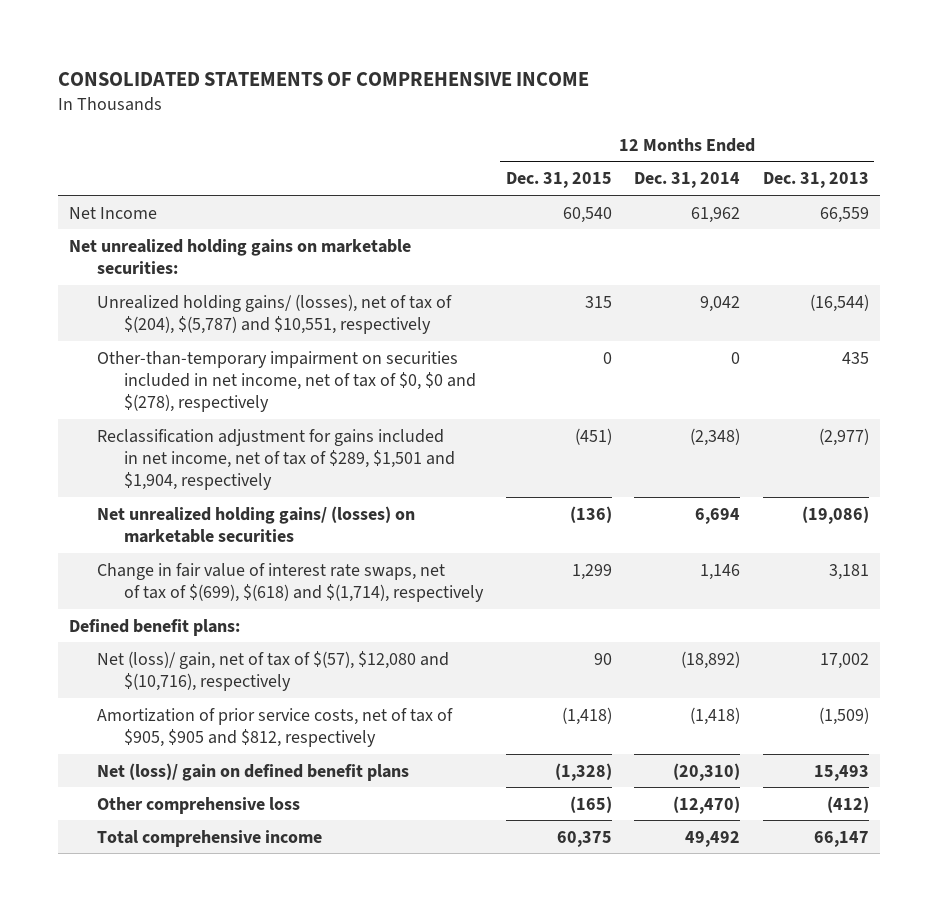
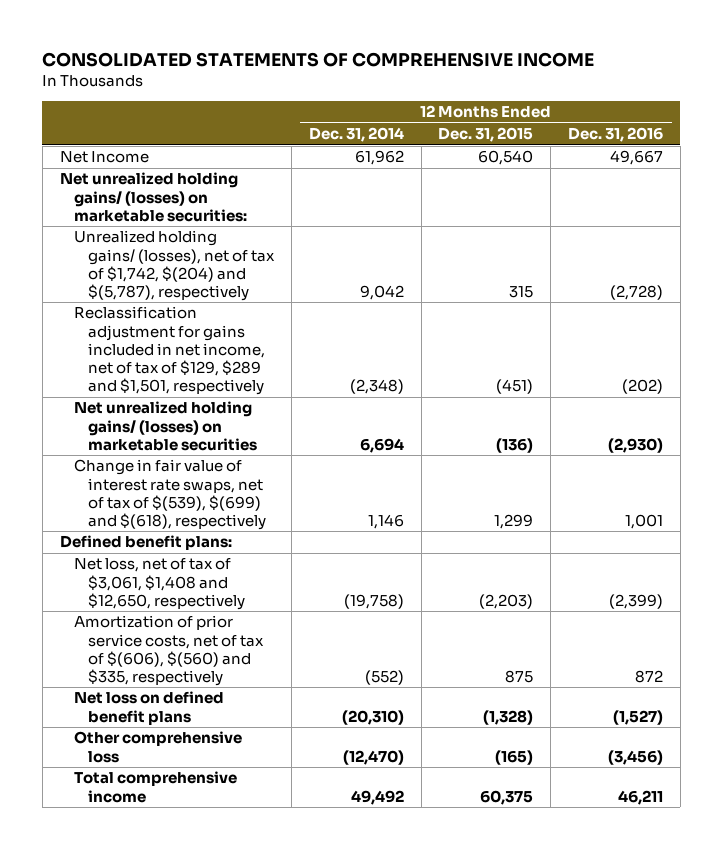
- | 12 Months Ended Dec. 31, 2015 | 12 Months Ended Dec. 31, 2014 | 12 Months Ended Dec. 31, 2013
+ | 12 Months Ended Dec. 31, 2014 | 12 Months Ended Dec. 31, 2015 | 12 Months Ended Dec. 31, 2016
- Net unrealized holding gains on marketable securities:
- Unrealized holding gains/ (losses), net of tax of $(204), $(5,787) and $10,551, respectively | 315 | 9,042 | (16,544)
- Other-than-temporary impairment on securities included in net income, net of tax of $0, $0 and $(278), respectively | 0 | 0 | 435
- Reclassification adjustment for gains included in net income, net of tax of $289, $1,501 and $1,904, respectively | (451) | (2,348) | (2,977)
+ Net unrealized holding gains/ (losses) on marketable securities:
+ Unrealized holding gains/ (losses), net of tax of $1,742, $(204) and $(5,787), respectively | 9,042 | 315 | (2,728)
+ Reclassification adjustment for gains included in net income, net of tax of $129, $289 and $1,501, respectively | (2,348) | (451) | (202)
- Change in fair value of interest rate swaps, net of tax of $(699), $(618) and $(1,714), respectively | 1,299 | 1,146 | 3,181
+ Change in fair value of interest rate swaps, net of tax of $(539), $(699) and $(618), respectively | 1,146 | 1,299 | 1,001
- Net (loss)/ gain, net of tax of $(57), $12,080 and $(10,716), respectively | 90 | (18,892) | 17,002
- Amortization of prior service costs, net of tax of $905, $905 and $812, respectively | (1,418) | (1,418) | (1,509)
- Net (loss)/ gain on defined benefit plans | (1,328) | (20,310) | 15,493
+ Net loss, net of tax of $3,061, $1,408 and $12,650, respectively | (19,758) | (2,203) | (2,399)
+ Amortization of prior service costs, net of tax of $(606), $(560) and $335, respectively | (552) | 875 | 872
+ Net loss on defined benefit plans | (20,310) | (1,328) | (1,527)

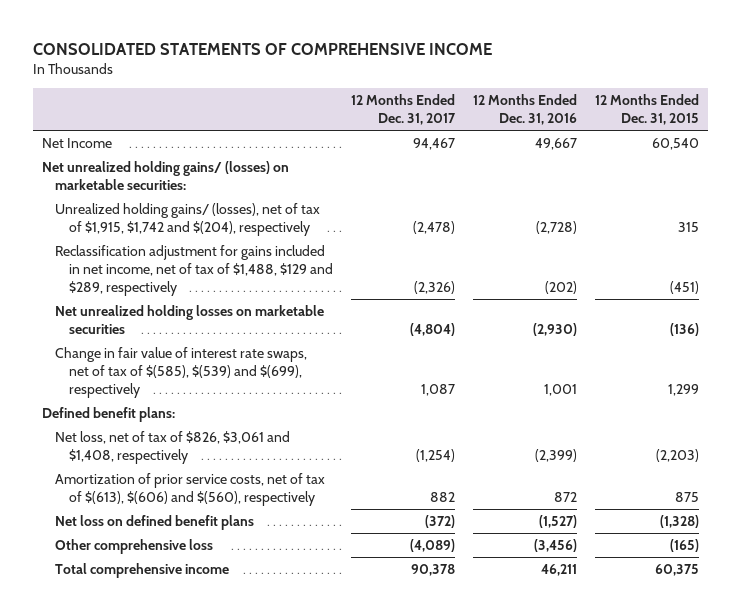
- | 12 Months Ended Dec. 31, 2014 | 12 Months Ended Dec. 31, 2015 | 12 Months Ended Dec. 31, 2016
+ | 12 Months Ended Dec. 31, 2017 | 12 Months Ended Dec. 31, 2016 | 12 Months Ended Dec. 31, 2015
- Unrealized holding gains/ (losses), net of tax of $1,742, $(204) and $(5,787), respectively | 9,042 | 315 | (2,728)
- Reclassification adjustment for gains included in net income, net of tax of $129, $289 and $1,501, respectively | (2,348) | (451) | (202)
- Net unrealized holding gains/ (losses) on marketable securities | 6,694 | (136) | (2,930)
- Change in fair value of interest rate swaps, net of tax of $(539), $(699) and $(618), respectively | 1,146 | 1,299 | 1,001
+ Unrealized holding gains/ (losses), net of tax of $1,915, $1,742 and $(204), respectively | (2,478) | (2,728) | 315
+ Reclassification adjustment for gains included in net income, net of tax of $1,488, $129 and $289, respectively | (2,326) | (202) | (451)
+ Net unrealized holding losses on marketable securities | (4,804) | (2,930) | (136)
+ Change in fair value of interest rate swaps, net of tax of $(585), $(539) and $(699), respectively | 1,087 | 1,001 | 1,299
- Net loss, net of tax of $3,061, $1,408 and $12,650, respectively | (19,758) | (2,203) | (2,399)
- Amortization of prior service costs, net of tax of $(606), $(560) and $335, respectively | (552) | 875 | 872
+ Net loss, net of tax of $826, $3,061 and $1,408, respectively | (1,254) | (2,399) | (2,203)
+ Amortization of prior service costs, net of tax of $(613), $(606) and $(560), respectively | 882 | 872 | 875

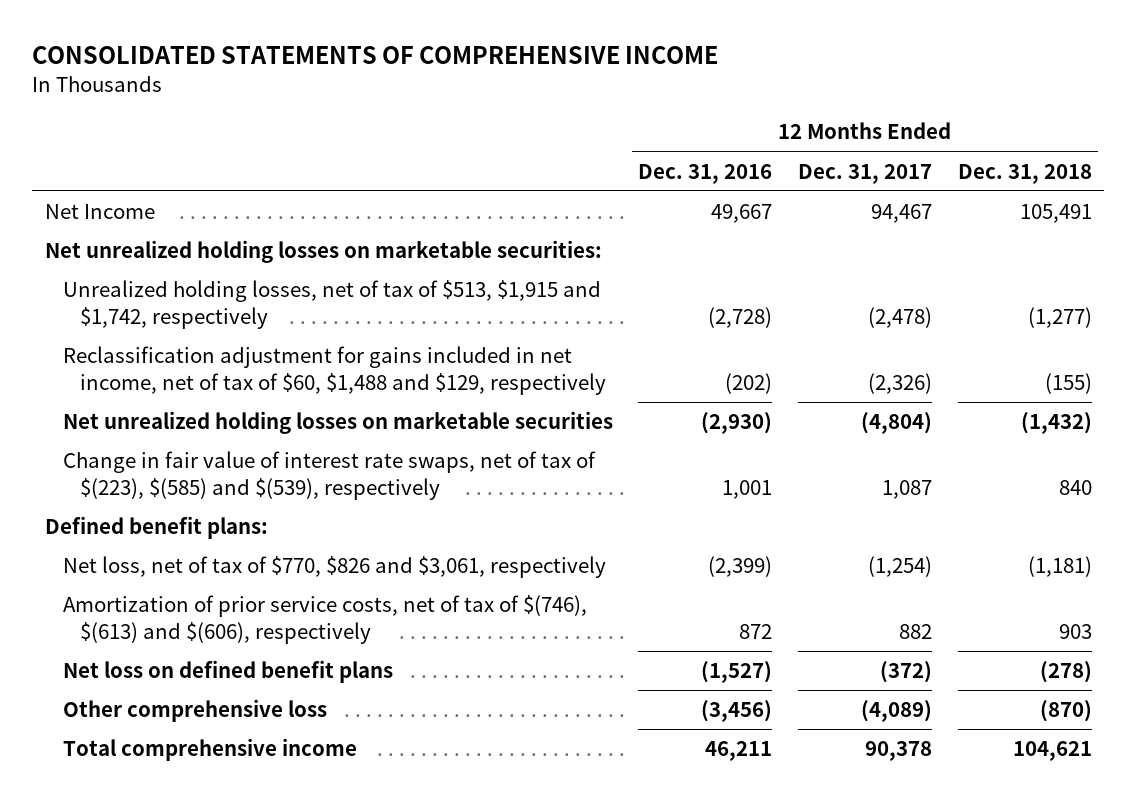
- | 12 Months Ended Dec. 31, 2017 | 12 Months Ended Dec. 31, 2016 | 12 Months Ended Dec. 31, 2015
+ | 12 Months Ended Dec. 31, 2016 | 12 Months Ended Dec. 31, 2017 | 12 Months Ended Dec. 31, 2018
- Net unrealized holding gains/ (losses) on marketable securities:
- Unrealized holding gains/ (losses), net of tax of $1,915, $1,742 and $(204), respectively | (2,478) | (2,728) | 315
- Reclassification adjustment for gains included in net income, net of tax of $1,488, $129 and $289, respectively | (2,326) | (202) | (451)
+ Net unrealized holding losses on marketable securities:
+ Unrealized holding losses, net of tax of $513, $1,915 and $1,742, respectively | (2,728) | (2,478) | (1,277)
+ Reclassification adjustment for gains included in net income, net of tax of $60, $1,488 and $129, respectively | (202) | (2,326) | (155)
- Change in fair value of interest rate swaps, net of tax of $(585), $(539) and $(699), respectively | 1,087 | 1,001 | 1,299
+ Change in fair value of interest rate swaps, net of tax of $(223), $(585) and $(539), respectively | 1,001 | 1,087 | 840
- Net loss, net of tax of $826, $3,061 and $1,408, respectively | (1,254) | (2,399) | (2,203)
- Amortization of prior service costs, net of tax of $(613), $(606) and $(560), respectively | 882 | 872 | 875
+ Net loss, net of tax of $770, $826 and $3,061, respectively | (2,399) | (1,254) | (1,181)
+ Amortization of prior service costs, net of tax of $(746), $(613) and $(606), respectively | 872 | 882 | 903

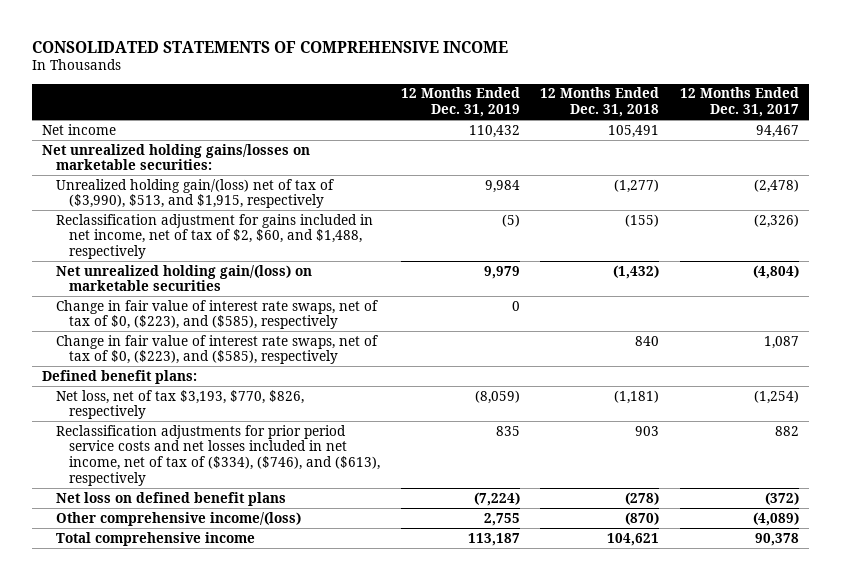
- | 12 Months Ended Dec. 31, 2016 | 12 Months Ended Dec. 31, 2017 | 12 Months Ended Dec. 31, 2018
+ | 12 Months Ended Dec. 31, 2019 | 12 Months Ended Dec. 31, 2018 | 12 Months Ended Dec. 31, 2017
- Net Income | 49,667 | 94,467 | 105,491
- Net unrealized holding losses on marketable securities:
- Unrealized holding losses, net of tax of $513, $1,915 and $1,742, respectively | (2,728) | (2,478) | (1,277)
- Reclassification adjustment for gains included in net income, net of tax of $60, $1,488 and $129, respectively | (202) | (2,326) | (155)
- Net unrealized holding losses on marketable securities | (2,930) | (4,804) | (1,432)
- Change in fair value of interest rate swaps, net of tax of $(223), $(585) and $(539), respectively | 1,001 | 1,087 | 840
+ Net income | 110,432 | 105,491 | 94,467
+ Net unrealized holding gains/losses on marketable securities:
+ Unrealized holding gain/(loss) net of tax of ($3,990), $513, and $1,915, respectively | 9,984 | (1,277) | (2,478)
+ Reclassification adjustment for gains included in net income, net of tax of $2, $60, and $1,488, respectively | (5) | (155) | (2,326)
+ Net unrealized holding gain/(loss) on marketable securities | 9,979 | (1,432) | (4,804)
+ Change in fair value of interest rate swaps, net of tax of $0, ($223), and ($585), respectively | 0 | |
+ Change in fair value of interest rate swaps, net of tax of $0, ($223), and ($585), respectively | | 840 | 1,087
- Net loss, net of tax of $770, $826 and $3,061, respectively | (2,399) | (1,254) | (1,181)
- Amortization of prior service costs, net of tax of $(746), $(613) and $(606), respectively | 872 | 882 | 903
+ Net loss, net of tax $3,193, $770, $826, respectively | (8,059) | (1,181) | (1,254)
+ Reclassification adjustments for prior period service costs and net losses included in net income, net of tax of ($334), ($746), and ($613), respectively | 835 | 903 | 882
- Other comprehensive loss | (3,456) | (4,089) | (870)
+ Other comprehensive income/(loss) | 2,755 | (870) | (4,089)

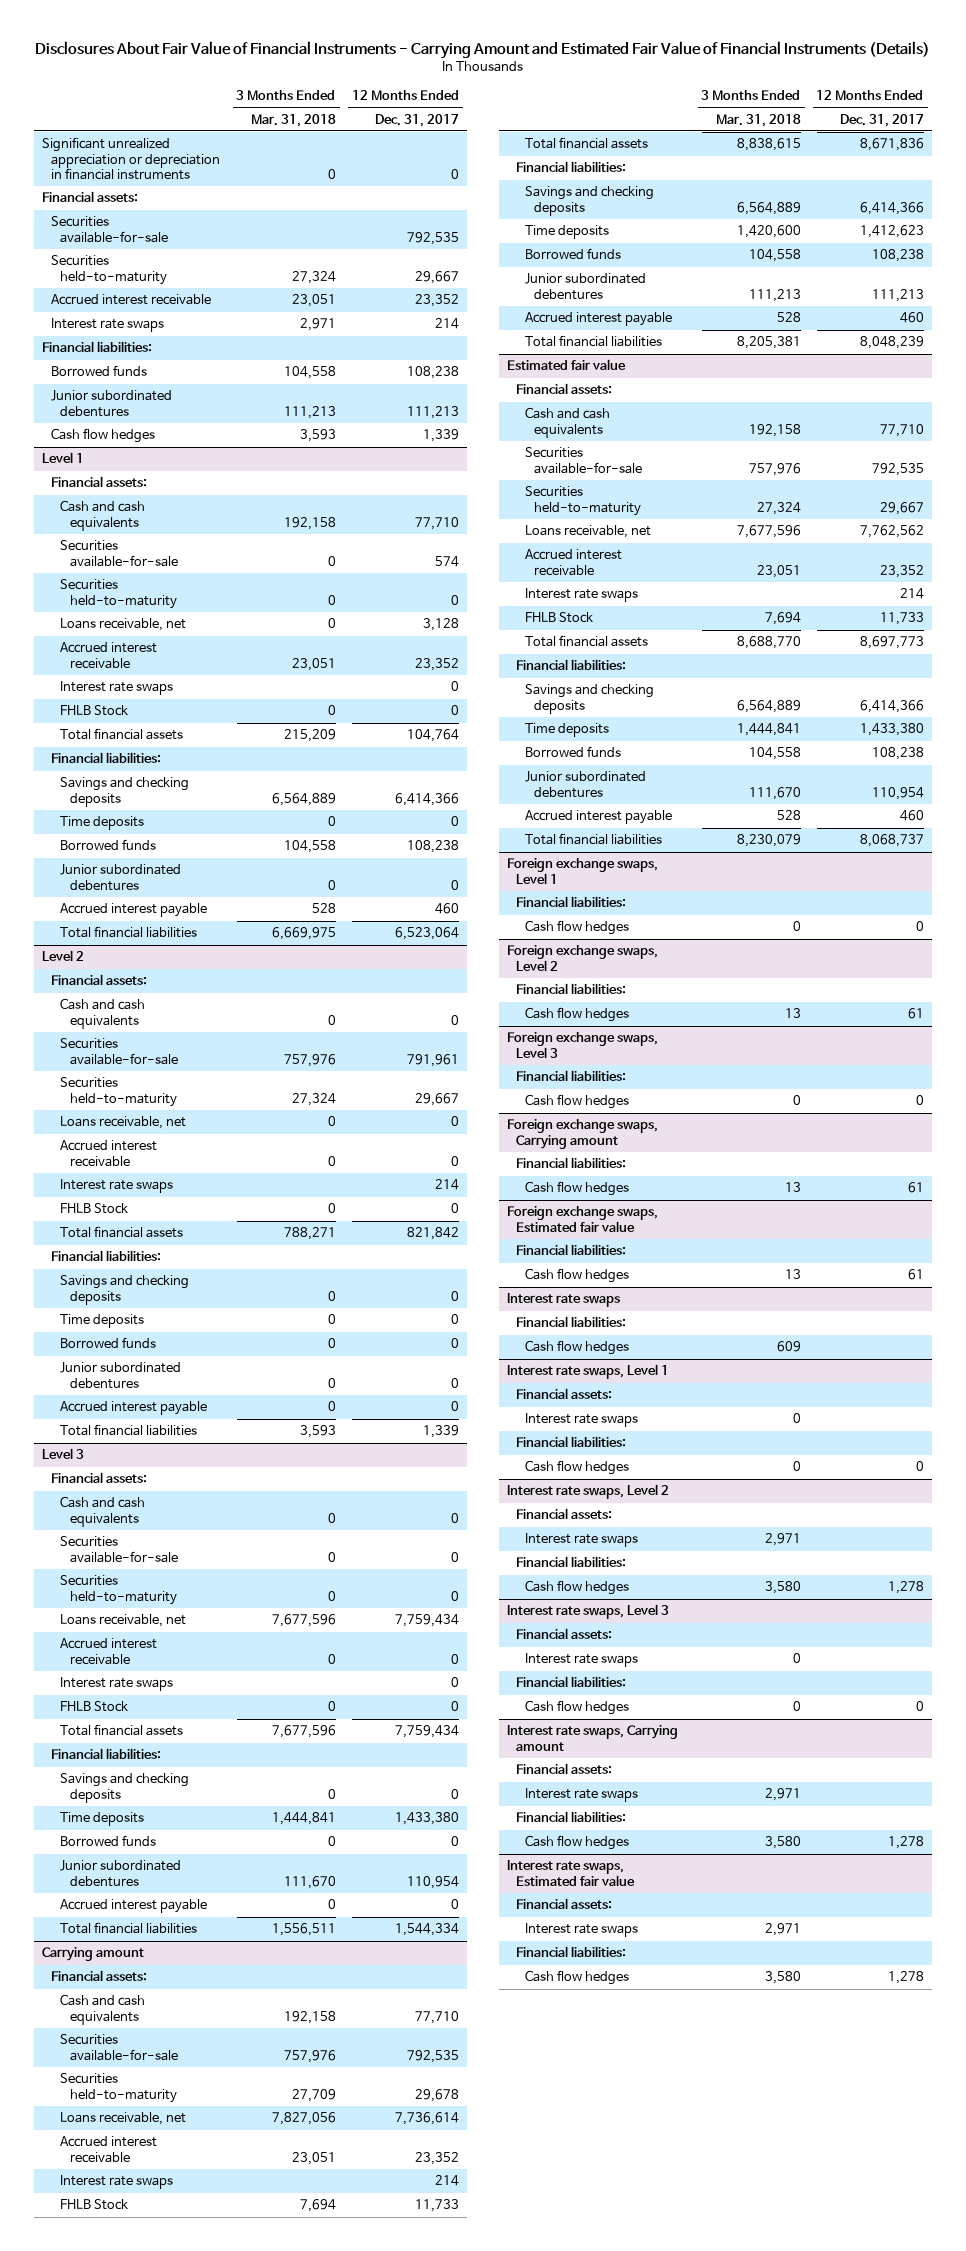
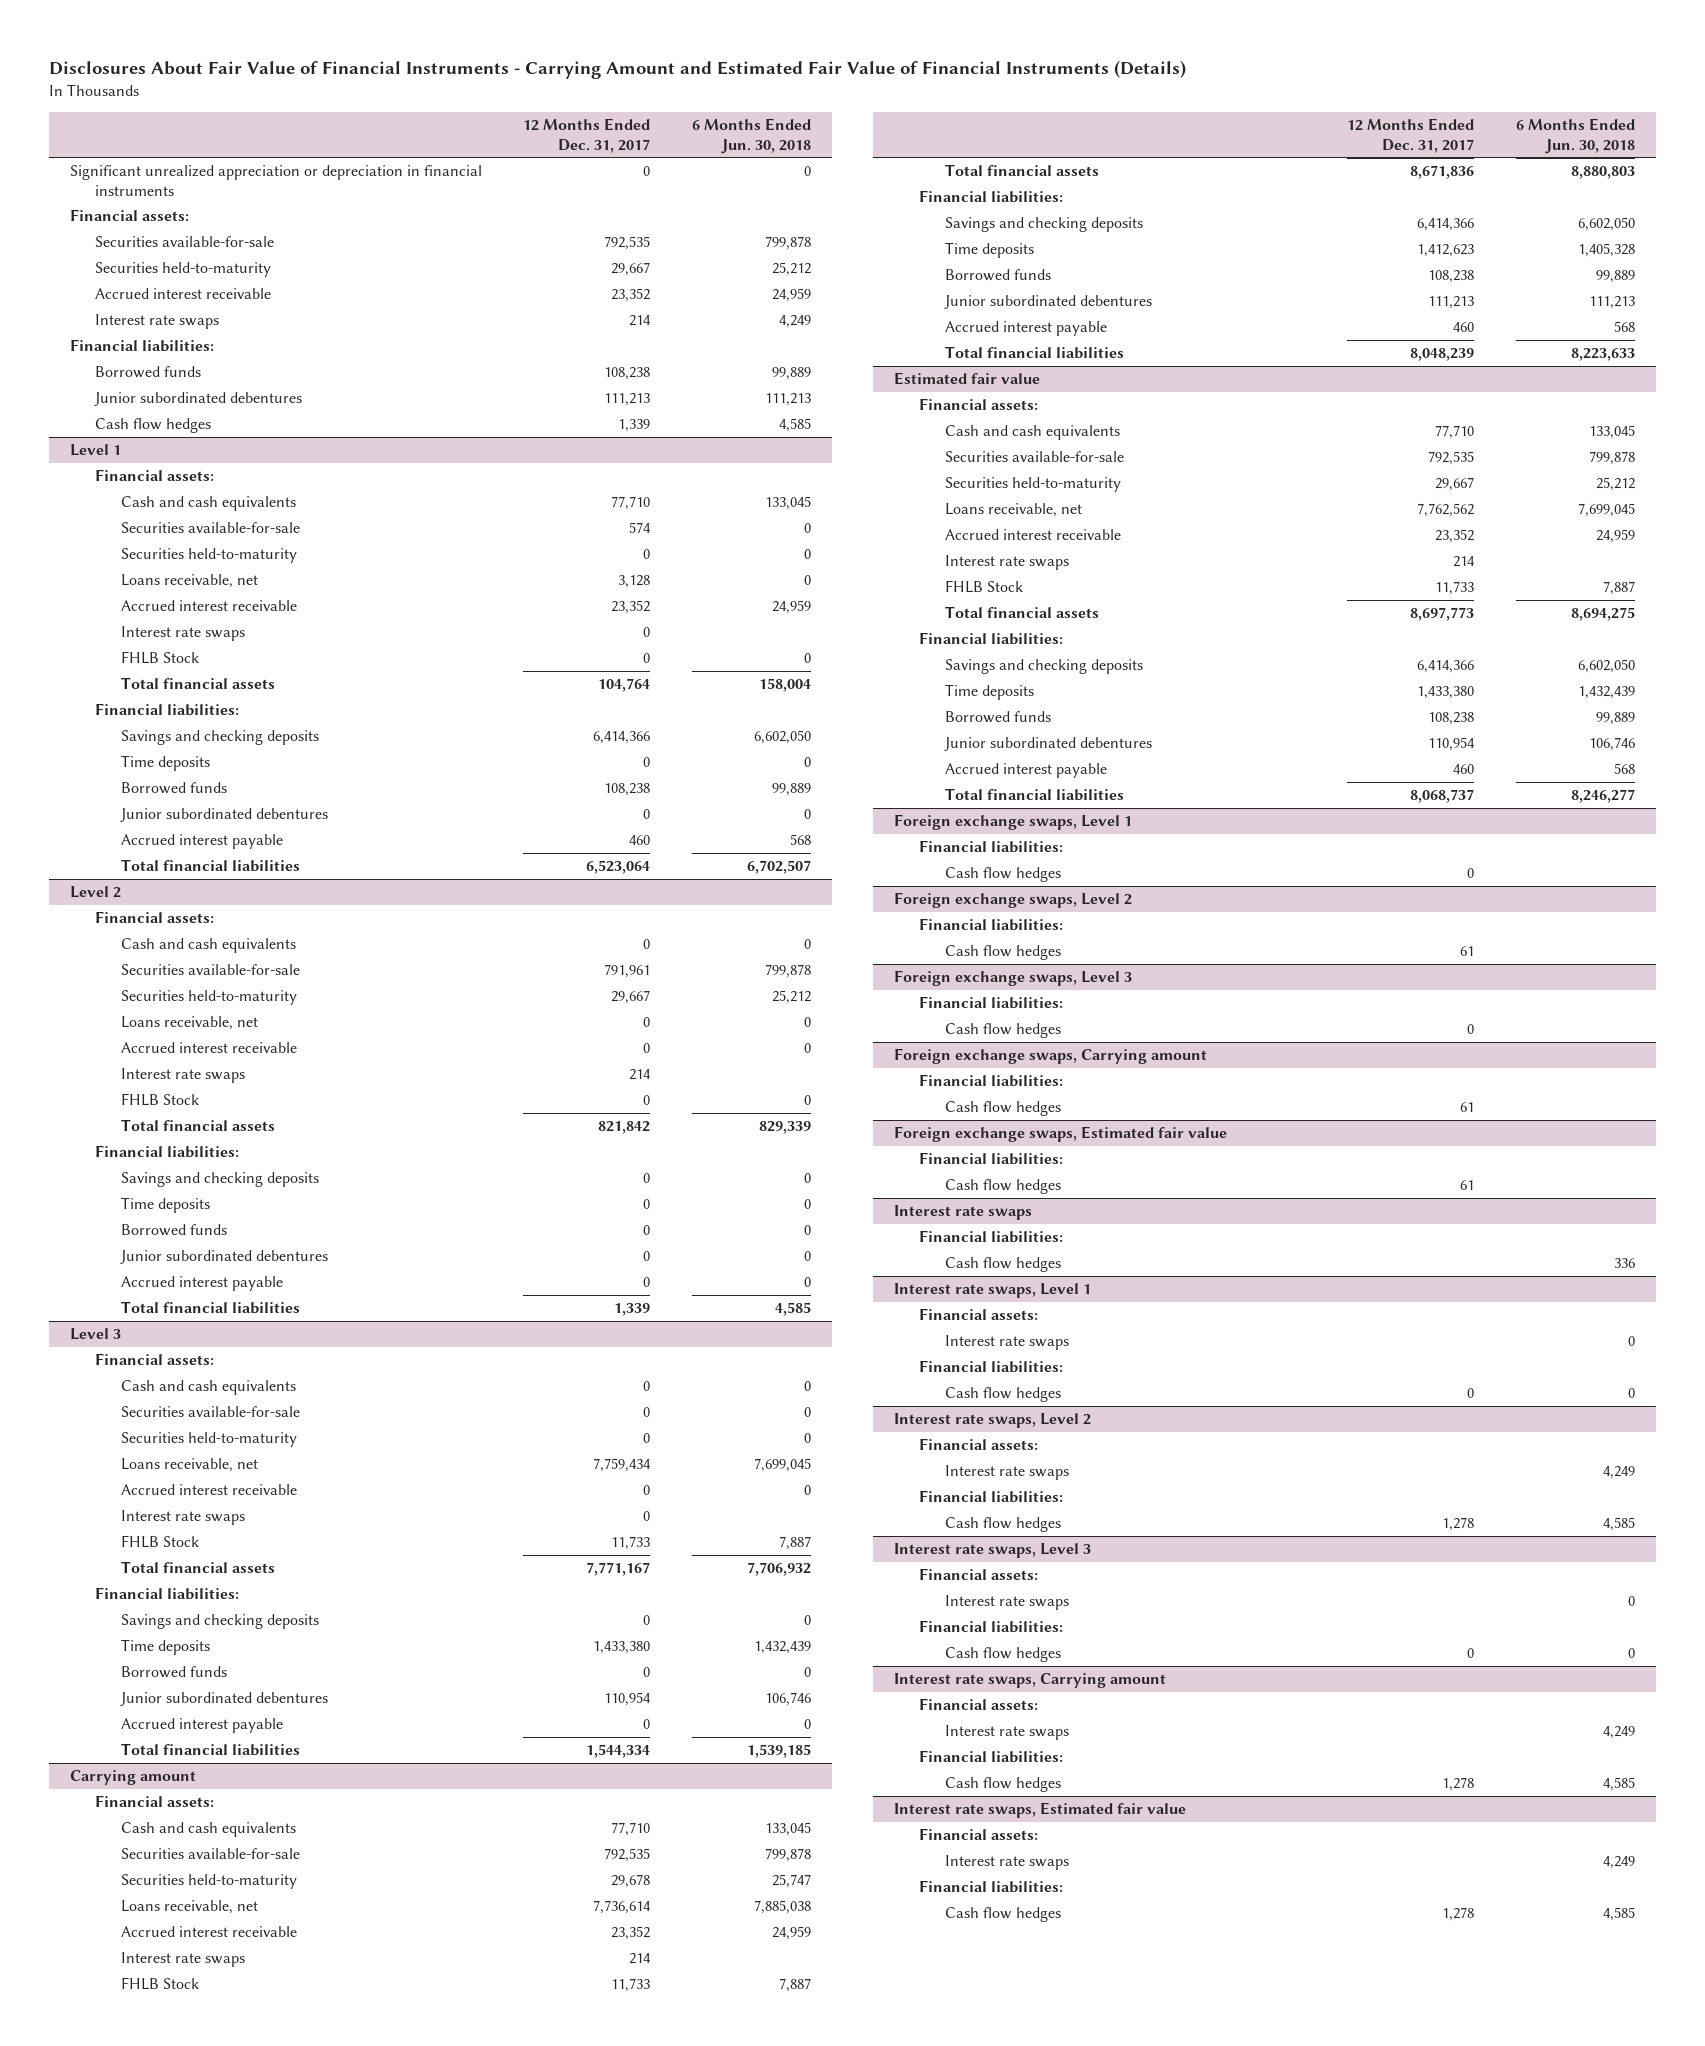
- | 3 Months Ended Mar. 31, 2018 | 12 Months Ended Dec. 31, 2017
+ | 12 Months Ended Dec. 31, 2017 | 6 Months Ended Jun. 30, 2018
@ Level 3
- FHLB Stock | 0 | 0
- Total financial assets | 7,677,596 | 7,759,434
+ FHLB Stock | 11,733 | 7,887
+ Total financial assets | 7,771,167 | 7,706,932

